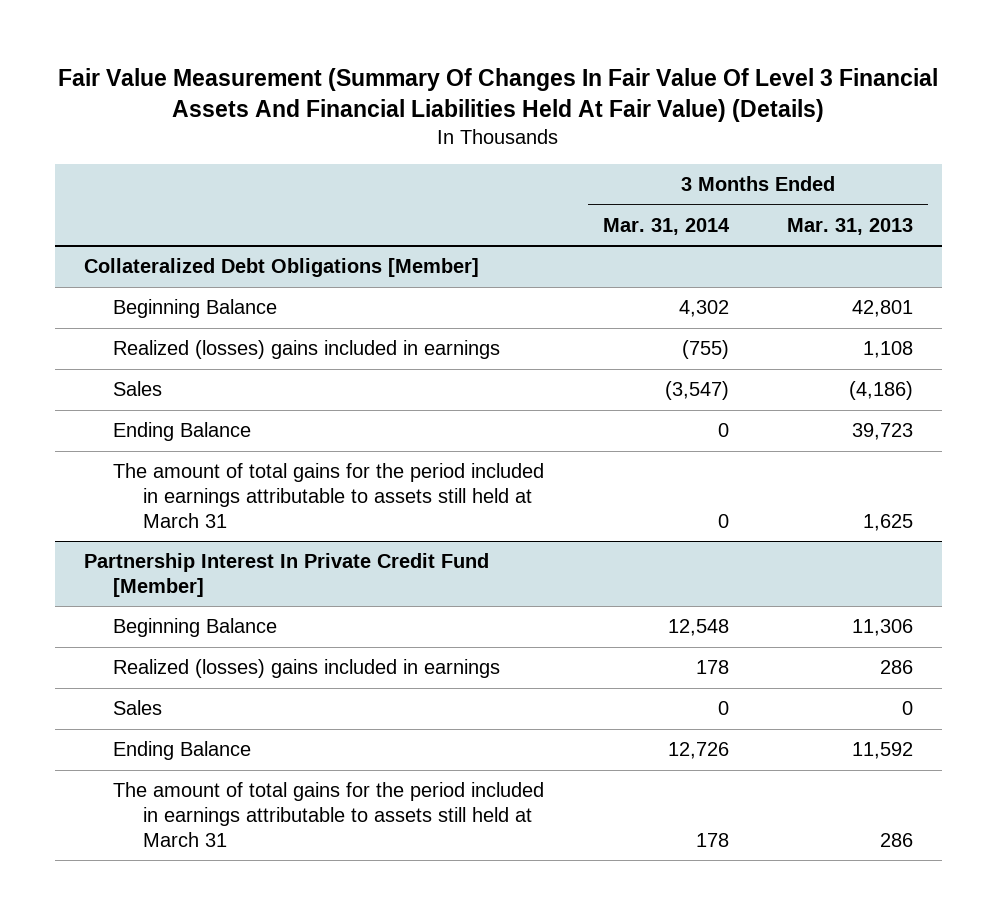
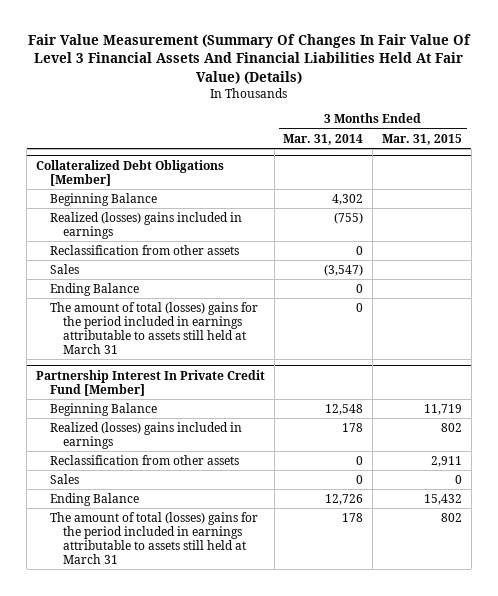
- | 3 Months Ended Mar. 31, 2014 | 3 Months Ended Mar. 31, 2013
+ | 3 Months Ended Mar. 31, 2014 | 3 Months Ended Mar. 31, 2015
@ Collateralized Debt Obligations [Member]
+ Reclassification from other assets | 0 |
- The amount of total gains for the period included in earnings attributable to assets still held at March 31 | 0 | 1,625
+ The amount of total (losses) gains for the period included in earnings attributable to assets still held at March 31 | 0 |
@ Partnership Interest In Private Credit Fund [Member]
+ Reclassification from other assets | 0 | 2,911
- The amount of total gains for the period included in earnings attributable to assets still held at March 31 | 178 | 286
+ The amount of total (losses) gains for the period included in earnings attributable to assets still held at March 31 | 178 | 802

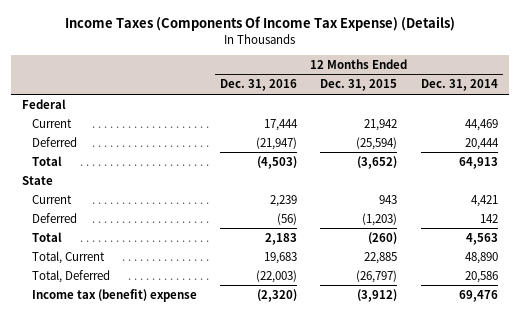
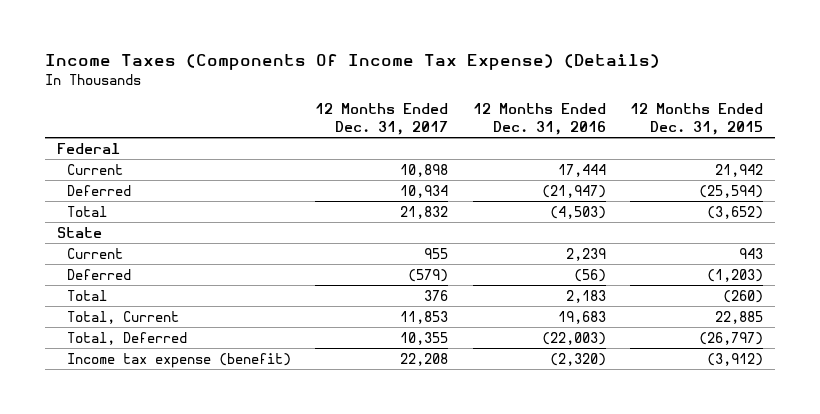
- | 12 Months Ended Dec. 31, 2016 | 12 Months Ended Dec. 31, 2015 | 12 Months Ended Dec. 31, 2014
+ | 12 Months Ended Dec. 31, 2017 | 12 Months Ended Dec. 31, 2016 | 12 Months Ended Dec. 31, 2015
- Income tax (benefit) expense | (2,320) | (3,912) | 69,476
+ Income tax expense (benefit) | 22,208 | (2,320) | (3,912)

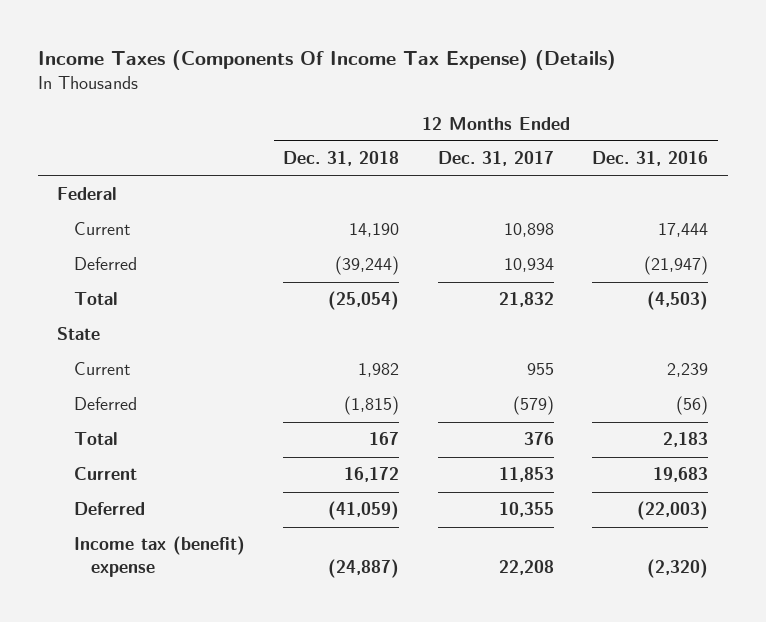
- | 12 Months Ended Dec. 31, 2017 | 12 Months Ended Dec. 31, 2016 | 12 Months Ended Dec. 31, 2015
+ | 12 Months Ended Dec. 31, 2018 | 12 Months Ended Dec. 31, 2017 | 12 Months Ended Dec. 31, 2016
- Total, Current | 11,853 | 19,683 | 22,885
- Total, Deferred | 10,355 | (22,003) | (26,797)
- Income tax expense (benefit) | 22,208 | (2,320) | (3,912)
+ Current | 16,172 | 11,853 | 19,683
+ Deferred | (41,059) | 10,355 | (22,003)
+ Income tax (benefit) expense | (24,887) | 22,208 | (2,320)

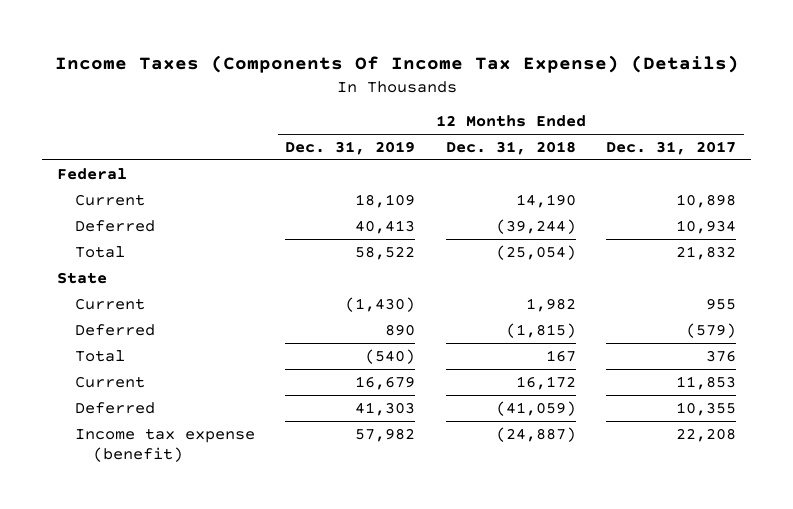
- | 12 Months Ended Dec. 31, 2018 | 12 Months Ended Dec. 31, 2017 | 12 Months Ended Dec. 31, 2016
+ | 12 Months Ended Dec. 31, 2019 | 12 Months Ended Dec. 31, 2018 | 12 Months Ended Dec. 31, 2017
- Income tax (benefit) expense | (24,887) | 22,208 | (2,320)
+ Income tax expense (benefit) | 57,982 | (24,887) | 22,208

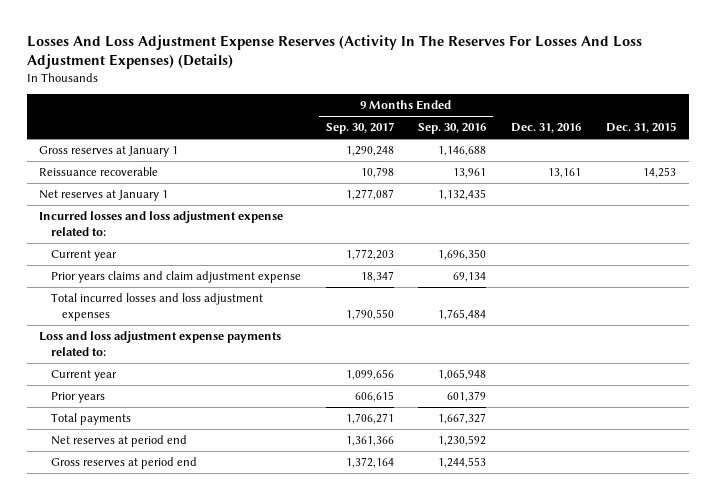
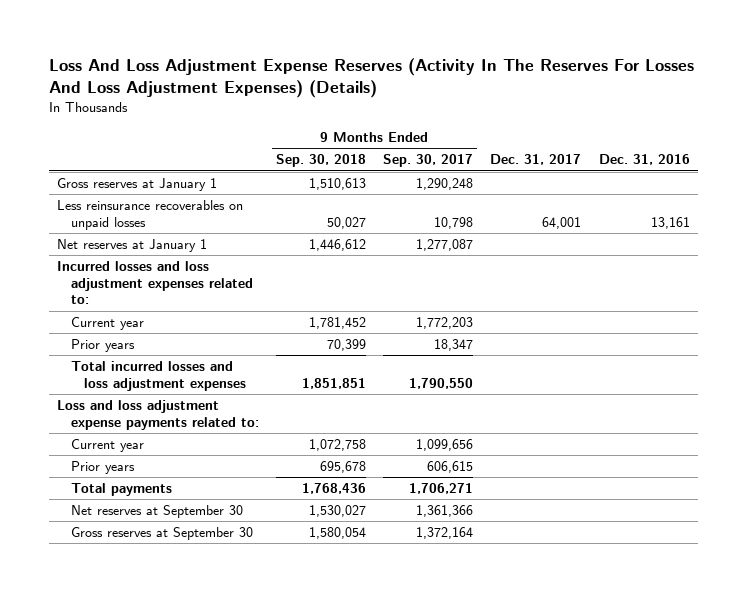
- Losses And Loss Adjustment Expense Reserves (Activity In The Reserves For Losses And Loss Adjustment Expenses) (Details)
+ Loss And Loss Adjustment Expense Reserves (Activity In The Reserves For Losses And Loss Adjustment Expenses) (Details)
- | 9 Months Ended Sep. 30, 2017 | 9 Months Ended Sep. 30, 2016 | Dec. 31, 2016 | Dec. 31, 2015
+ | 9 Months Ended Sep. 30, 2018 | 9 Months Ended Sep. 30, 2017 | Dec. 31, 2017 | Dec. 31, 2016
- Reissuance recoverable | 10,798 | 13,961 | 13,161 | 14,253
+ Less reinsurance recoverables on unpaid losses | 50,027 | 10,798 | 64,001 | 13,161
- Incurred losses and loss adjustment expense related to:
+ Incurred losses and loss adjustment expenses related to:
- Prior years claims and claim adjustment expense | 18,347 | 69,134 | |
+ Prior years | 70,399 | 18,347 | |
- Net reserves at period end | 1,361,366 | 1,230,592 | |
- Gross reserves at period end | 1,372,164 | 1,244,553 | |
+ Net reserves at September 30 | 1,530,027 | 1,361,366 | |
+ Gross reserves at September 30 | 1,580,054 | 1,372,164 | |

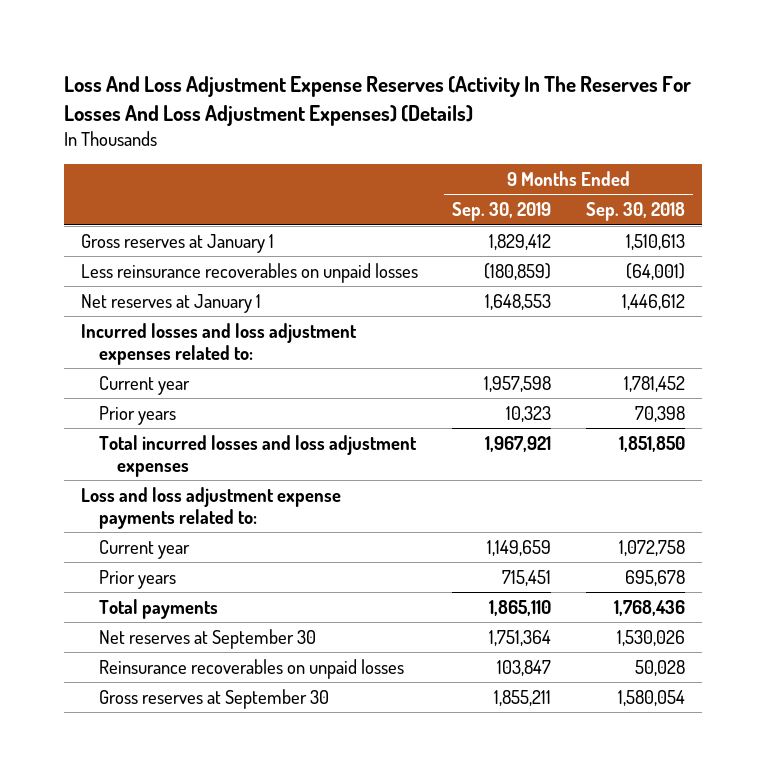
- | 9 Months Ended Sep. 30, 2018 | 9 Months Ended Sep. 30, 2017 | Dec. 31, 2017 | Dec. 31, 2016
+ | 9 Months Ended Sep. 30, 2019 | 9 Months Ended Sep. 30, 2018
- Less reinsurance recoverables on unpaid losses | 50,027 | 10,798 | 64,001 | 13,161
+ Less reinsurance recoverables on unpaid losses | (180,859) | (64,001)
- Prior years | 70,399 | 18,347 | |
- Total incurred losses and loss adjustment expenses | 1,851,851 | 1,790,550 | |
+ Prior years | 10,323 | 70,398
+ Total incurred losses and loss adjustment expenses | 1,967,921 | 1,851,850
- Net reserves at September 30 | 1,530,027 | 1,361,366 | |
+ Net reserves at September 30 | 1,751,364 | 1,530,026
+ Reinsurance recoverables on unpaid losses | 103,847 | 50,028

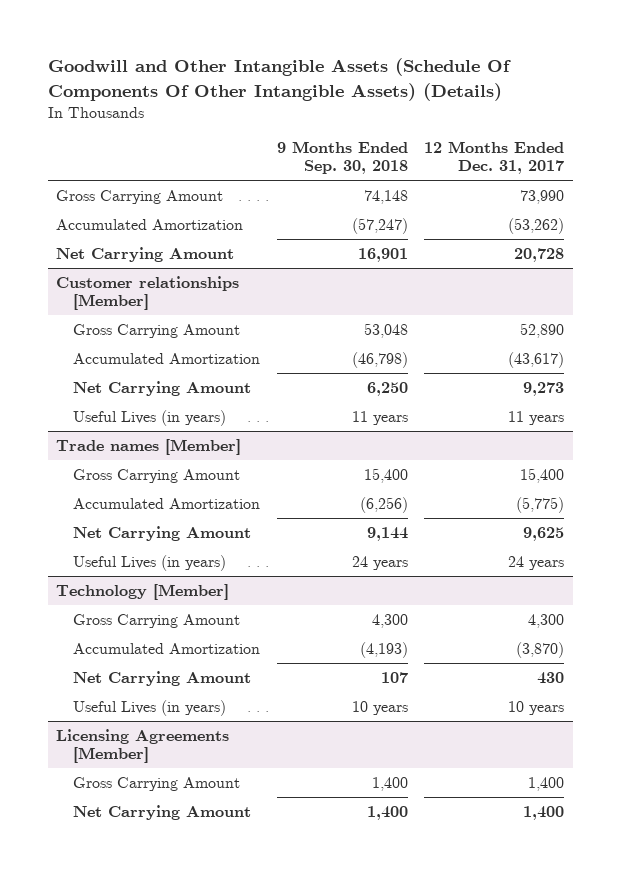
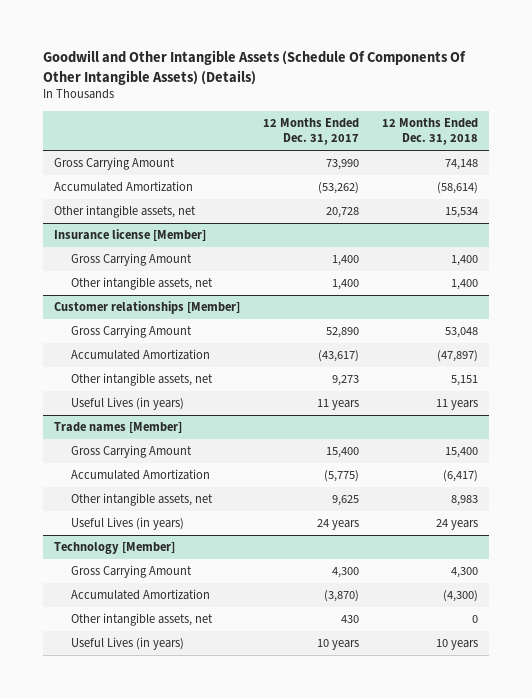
- | 9 Months Ended Sep. 30, 2018 | 12 Months Ended Dec. 31, 2017
+ | 12 Months Ended Dec. 31, 2017 | 12 Months Ended Dec. 31, 2018
- Net Carrying Amount | 16,901 | 20,728
+ Other intangible assets, net | 20,728 | 15,534
+ Insurance license [Member]
+ Gross Carrying Amount | 1,400 | 1,400
+ Other intangible assets, net | 1,400 | 1,400
@ Customer relationships [Member]
- Net Carrying Amount | 6,250 | 9,273
+ Other intangible assets, net | 9,273 | 5,151
@ Trade names [Member]
- Net Carrying Amount | 9,144 | 9,625
+ Other intangible assets, net | 9,625 | 8,983
@ Technology [Member]
- Net Carrying Amount | 107 | 430
+ Other intangible assets, net | 430 | 0
- Licensing Agreements [Member]
- Gross Carrying Amount | 1,400 | 1,400
- Net Carrying Amount | 1,400 | 1,400

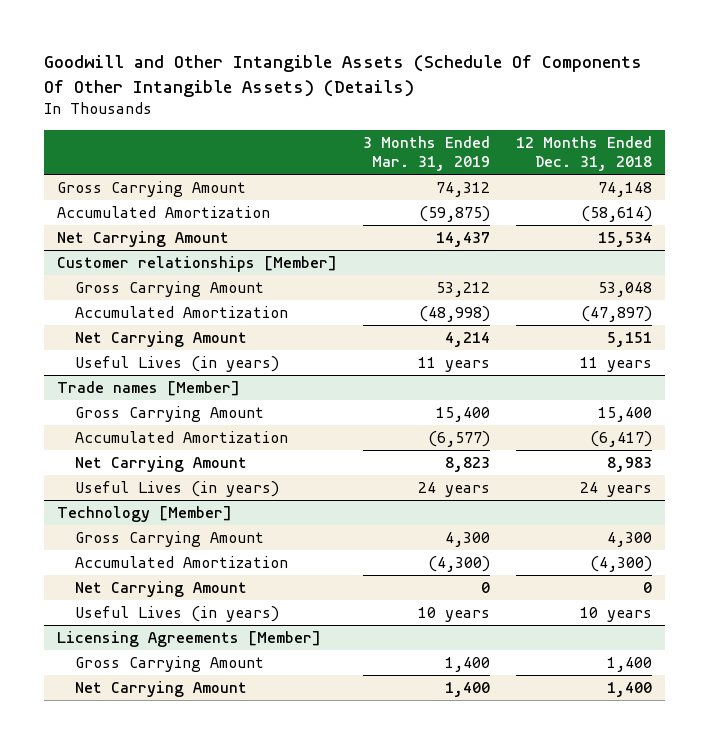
- | 12 Months Ended Dec. 31, 2017 | 12 Months Ended Dec. 31, 2018
+ | 3 Months Ended Mar. 31, 2019 | 12 Months Ended Dec. 31, 2018
- Other intangible assets, net | 20,728 | 15,534
- Insurance license [Member]
- Gross Carrying Amount | 1,400 | 1,400
- Other intangible assets, net | 1,400 | 1,400
+ Net Carrying Amount | 14,437 | 15,534
@ Customer relationships [Member]
- Other intangible assets, net | 9,273 | 5,151
+ Net Carrying Amount | 4,214 | 5,151
@ Trade names [Member]
- Other intangible assets, net | 9,625 | 8,983
+ Net Carrying Amount | 8,823 | 8,983
@ Technology [Member]
- Other intangible assets, net | 430 | 0
+ Net Carrying Amount | 0 | 0
+ Licensing Agreements [Member]
+ Gross Carrying Amount | 1,400 | 1,400
+ Net Carrying Amount | 1,400 | 1,400

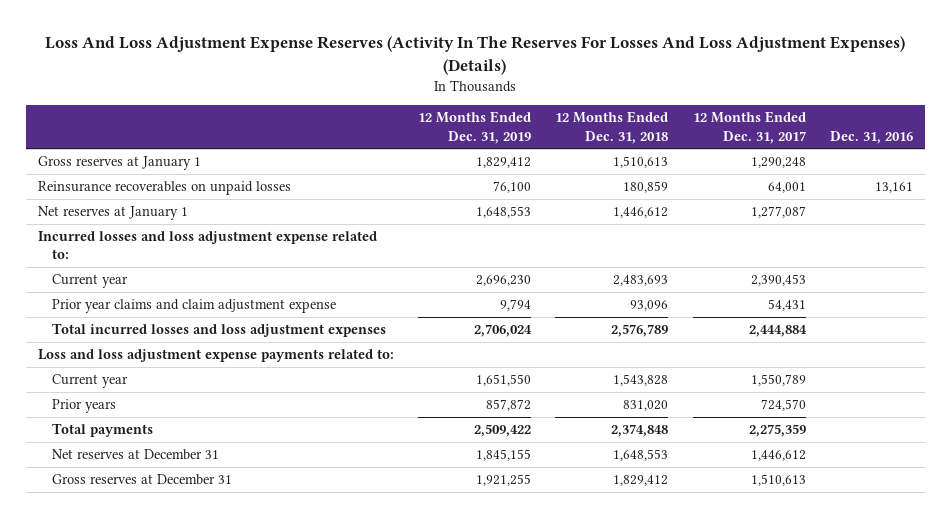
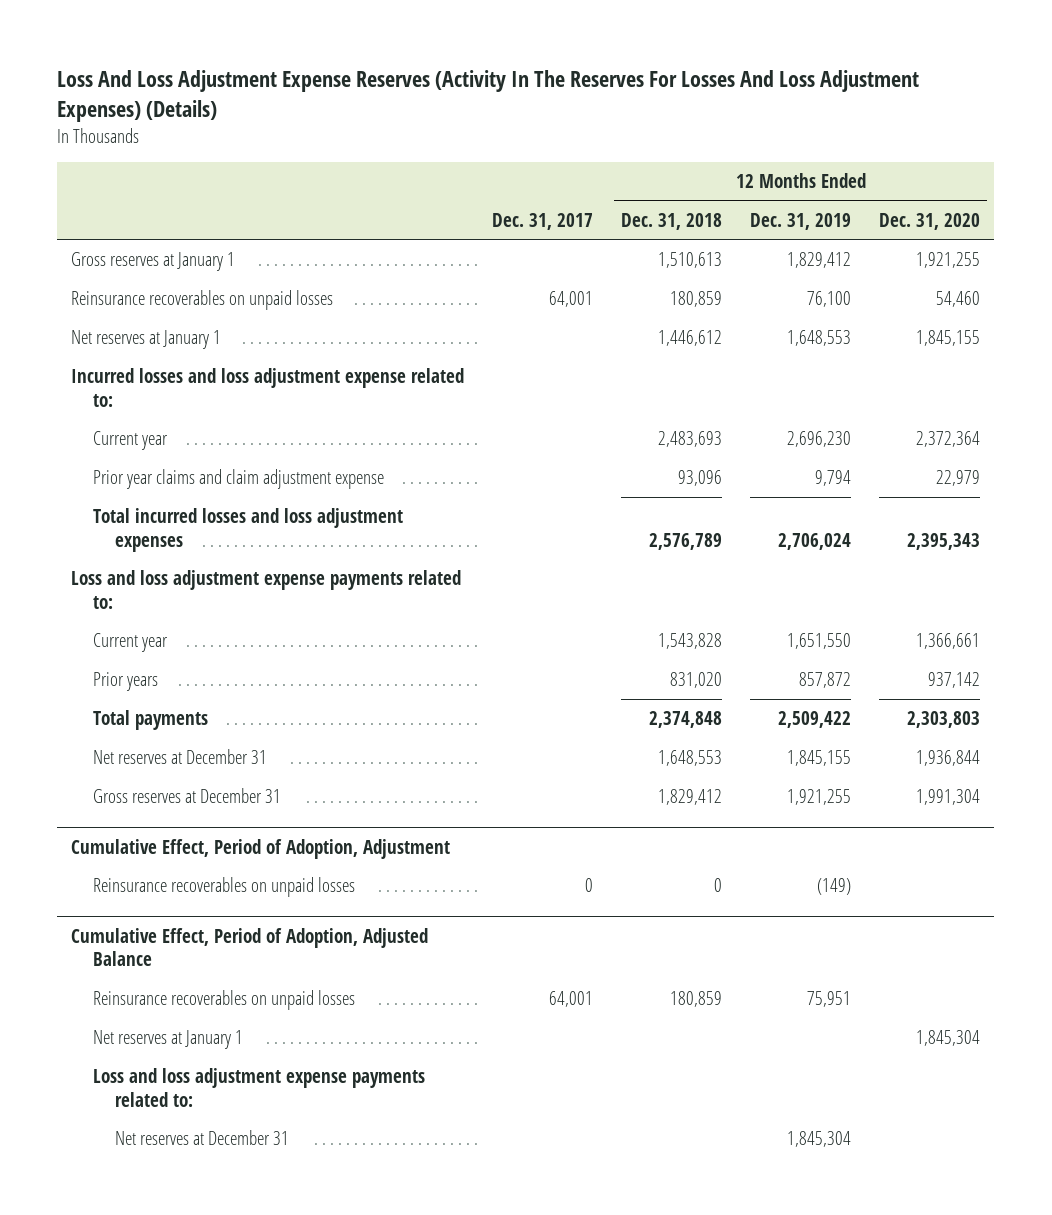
- | 12 Months Ended Dec. 31, 2019 | 12 Months Ended Dec. 31, 2018 | 12 Months Ended Dec. 31, 2017 | Dec. 31, 2016
+ | Dec. 31, 2017 | 12 Months Ended Dec. 31, 2018 | 12 Months Ended Dec. 31, 2019 | 12 Months Ended Dec. 31, 2020
+ Cumulative Effect, Period of Adoption, Adjustment
+ Reinsurance recoverables on unpaid losses | 0 | 0 | (149) |
+ Cumulative Effect, Period of Adoption, Adjusted Balance
+ Reinsurance recoverables on unpaid losses | 64,001 | 180,859 | 75,951 |
+ Net reserves at January 1 | | | | 1,845,304
+ Loss and loss adjustment expense payments related to:
+ Net reserves at December 31 | | | 1,845,304 |

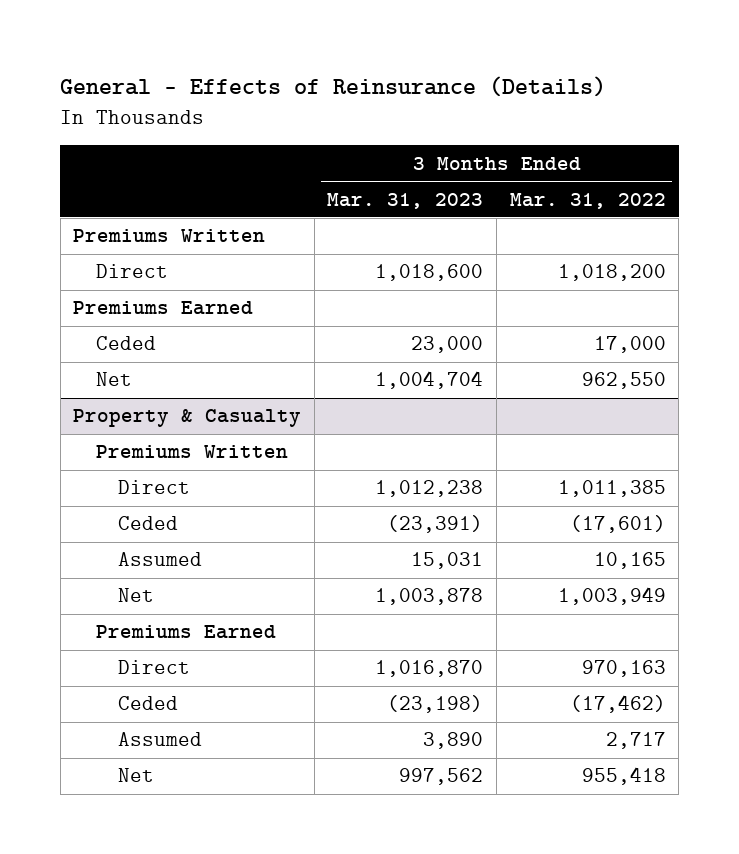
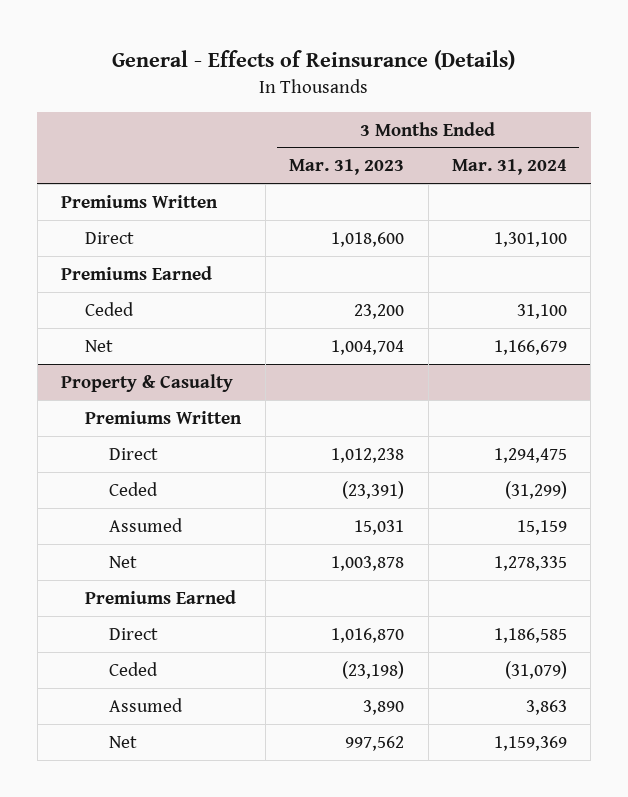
- | 3 Months Ended Mar. 31, 2023 | 3 Months Ended Mar. 31, 2022
+ | 3 Months Ended Mar. 31, 2023 | 3 Months Ended Mar. 31, 2024
- Ceded | 23,000 | 17,000
+ Ceded | 23,200 | 31,100

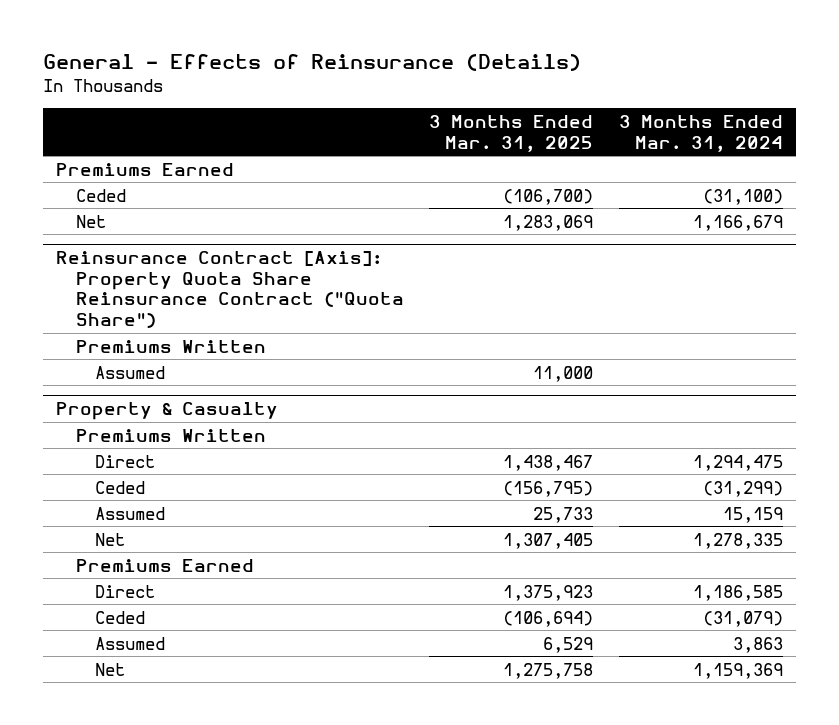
- | 3 Months Ended Mar. 31, 2023 | 3 Months Ended Mar. 31, 2024
+ | 3 Months Ended Mar. 31, 2025 | 3 Months Ended Mar. 31, 2024
- Premiums Written
- Direct | 1,018,600 | 1,301,100
- Ceded | 23,200 | 31,100
+ Ceded | (106,700) | (31,100)
+ Reinsurance Contract [Axis]: Property Quota Share Reinsurance Contract ("Quota Share")
+ Premiums Written
+ Assumed | 11,000 |

